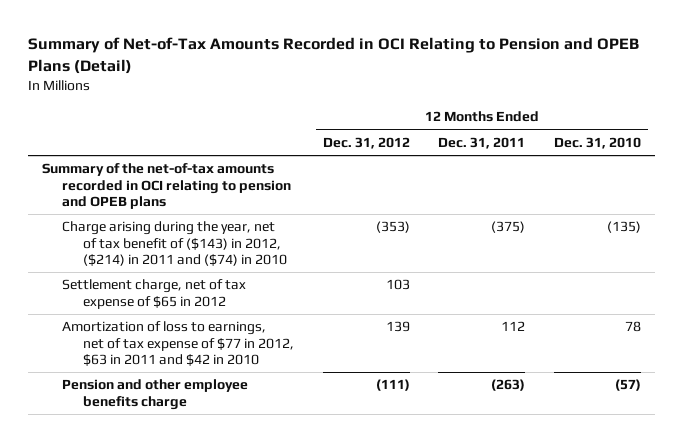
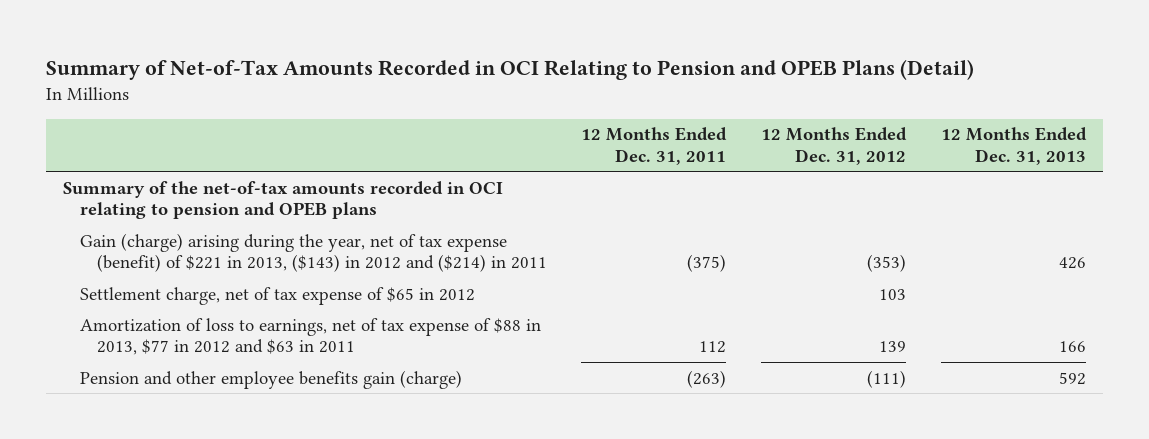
- | 12 Months Ended Dec. 31, 2012 | 12 Months Ended Dec. 31, 2011 | 12 Months Ended Dec. 31, 2010
+ | 12 Months Ended Dec. 31, 2011 | 12 Months Ended Dec. 31, 2012 | 12 Months Ended Dec. 31, 2013
- Charge arising during the year, net of tax benefit of ($143) in 2012, ($214) in 2011 and ($74) in 2010 | (353) | (375) | (135)
+ Gain (charge) arising during the year, net of tax expense (benefit) of $221 in 2013, ($143) in 2012 and ($214) in 2011 | (375) | (353) | 426
- Amortization of loss to earnings, net of tax expense of $77 in 2012, $63 in 2011 and $42 in 2010 | 139 | 112 | 78
- Pension and other employee benefits charge | (111) | (263) | (57)
+ Amortization of loss to earnings, net of tax expense of $88 in 2013, $77 in 2012 and $63 in 2011 | 112 | 139 | 166
+ Pension and other employee benefits gain (charge) | (263) | (111) | 592

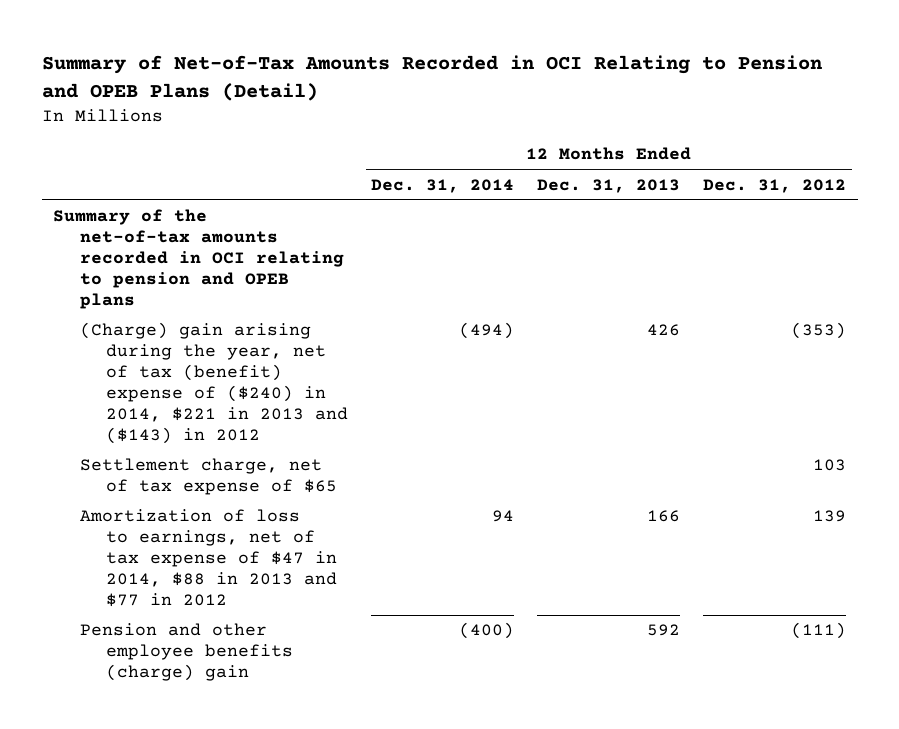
- | 12 Months Ended Dec. 31, 2011 | 12 Months Ended Dec. 31, 2012 | 12 Months Ended Dec. 31, 2013
+ | 12 Months Ended Dec. 31, 2014 | 12 Months Ended Dec. 31, 2013 | 12 Months Ended Dec. 31, 2012
- Gain (charge) arising during the year, net of tax expense (benefit) of $221 in 2013, ($143) in 2012 and ($214) in 2011 | (375) | (353) | 426
- Settlement charge, net of tax expense of $65 in 2012 | | 103 |
- Amortization of loss to earnings, net of tax expense of $88 in 2013, $77 in 2012 and $63 in 2011 | 112 | 139 | 166
- Pension and other employee benefits gain (charge) | (263) | (111) | 592
+ (Charge) gain arising during the year, net of tax (benefit) expense of ($240) in 2014, $221 in 2013 and ($143) in 2012 | (494) | 426 | (353)
+ Settlement charge, net of tax expense of $65 | | | 103
+ Amortization of loss to earnings, net of tax expense of $47 in 2014, $88 in 2013 and $77 in 2012 | 94 | 166 | 139
+ Pension and other employee benefits (charge) gain | (400) | 592 | (111)

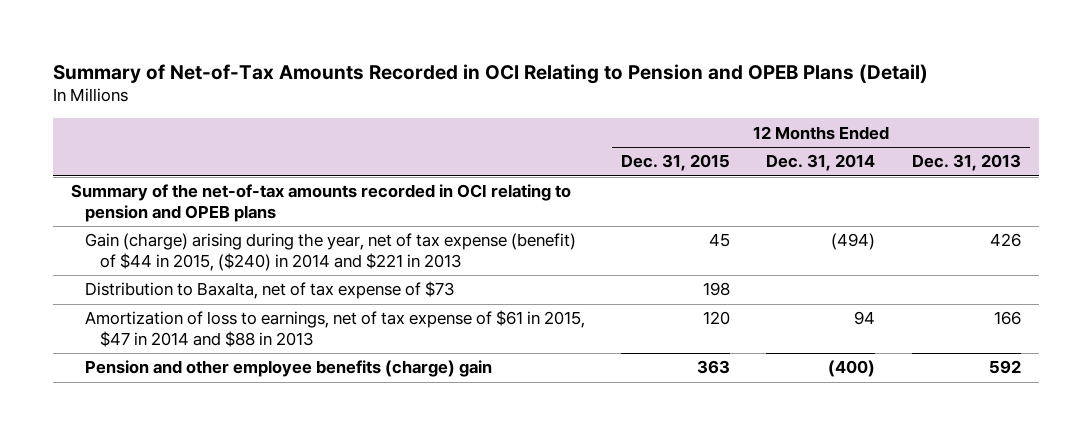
- | 12 Months Ended Dec. 31, 2014 | 12 Months Ended Dec. 31, 2013 | 12 Months Ended Dec. 31, 2012
+ | 12 Months Ended Dec. 31, 2015 | 12 Months Ended Dec. 31, 2014 | 12 Months Ended Dec. 31, 2013
- (Charge) gain arising during the year, net of tax (benefit) expense of ($240) in 2014, $221 in 2013 and ($143) in 2012 | (494) | 426 | (353)
- Settlement charge, net of tax expense of $65 | | | 103
- Amortization of loss to earnings, net of tax expense of $47 in 2014, $88 in 2013 and $77 in 2012 | 94 | 166 | 139
+ Gain (charge) arising during the year, net of tax expense (benefit) of $44 in 2015, ($240) in 2014 and $221 in 2013 | 45 | (494) | 426
+ Distribution to Baxalta, net of tax expense of $73 | 198 | |
+ Amortization of loss to earnings, net of tax expense of $61 in 2015, $47 in 2014 and $88 in 2013 | 120 | 94 | 166

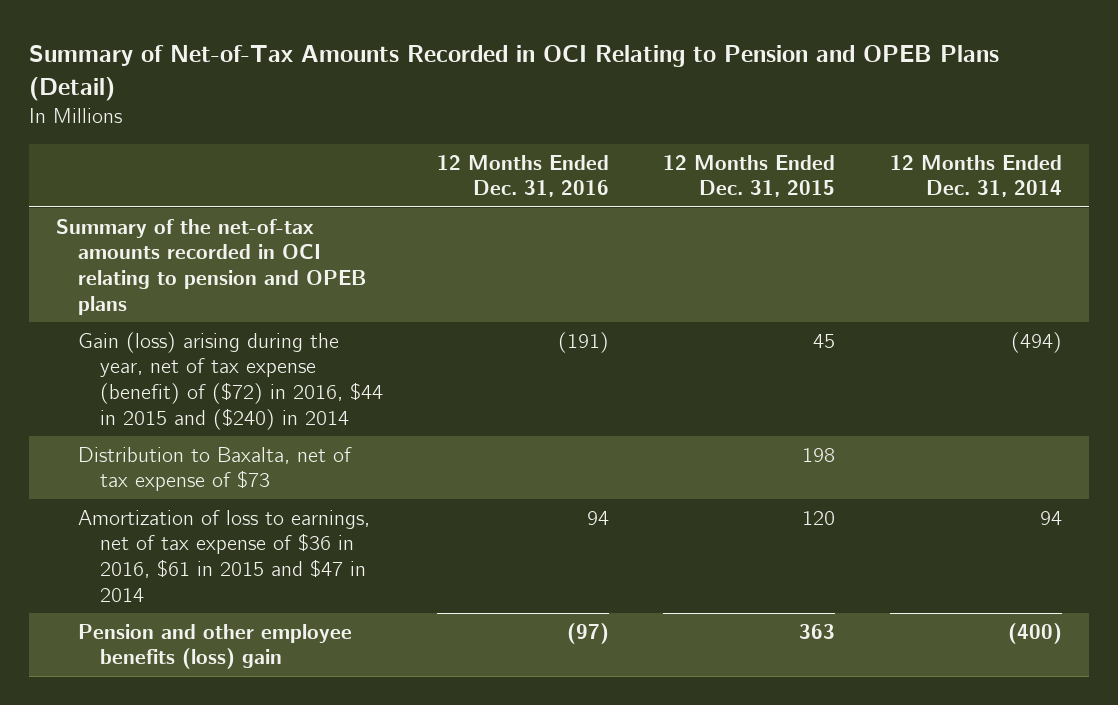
- | 12 Months Ended Dec. 31, 2015 | 12 Months Ended Dec. 31, 2014 | 12 Months Ended Dec. 31, 2013
+ | 12 Months Ended Dec. 31, 2016 | 12 Months Ended Dec. 31, 2015 | 12 Months Ended Dec. 31, 2014
- Gain (charge) arising during the year, net of tax expense (benefit) of $44 in 2015, ($240) in 2014 and $221 in 2013 | 45 | (494) | 426
+ Gain (loss) arising during the year, net of tax expense (benefit) of ($72) in 2016, $44 in 2015 and ($240) in 2014 | (191) | 45 | (494)
- Amortization of loss to earnings, net of tax expense of $61 in 2015, $47 in 2014 and $88 in 2013 | 120 | 94 | 166
- Pension and other employee benefits (charge) gain | 363 | (400) | 592
+ Amortization of loss to earnings, net of tax expense of $36 in 2016, $61 in 2015 and $47 in 2014 | 94 | 120 | 94
+ Pension and other employee benefits (loss) gain | (97) | 363 | (400)

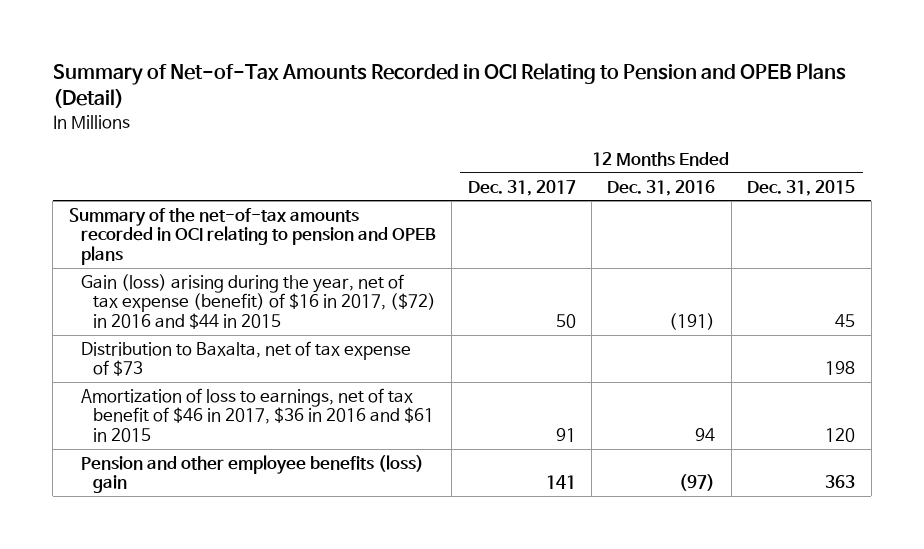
- | 12 Months Ended Dec. 31, 2016 | 12 Months Ended Dec. 31, 2015 | 12 Months Ended Dec. 31, 2014
+ | 12 Months Ended Dec. 31, 2017 | 12 Months Ended Dec. 31, 2016 | 12 Months Ended Dec. 31, 2015
- Gain (loss) arising during the year, net of tax expense (benefit) of ($72) in 2016, $44 in 2015 and ($240) in 2014 | (191) | 45 | (494)
+ Gain (loss) arising during the year, net of tax expense (benefit) of $16 in 2017, ($72) in 2016 and $44 in 2015 | 50 | (191) | 45
- Amortization of loss to earnings, net of tax expense of $36 in 2016, $61 in 2015 and $47 in 2014 | 94 | 120 | 94
+ Amortization of loss to earnings, net of tax benefit of $46 in 2017, $36 in 2016 and $61 in 2015 | 91 | 94 | 120

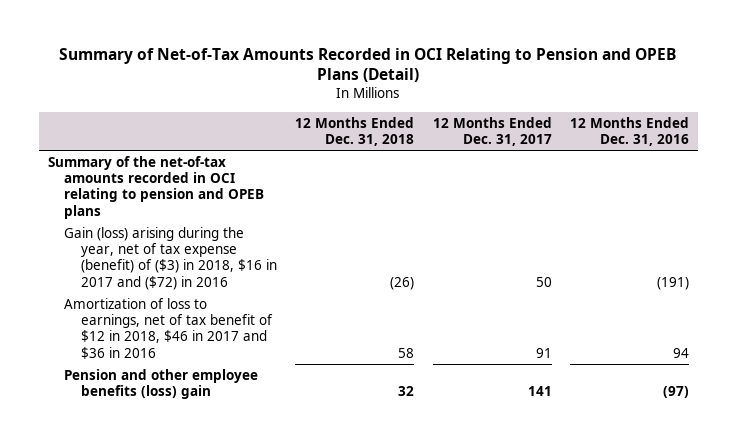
- | 12 Months Ended Dec. 31, 2017 | 12 Months Ended Dec. 31, 2016 | 12 Months Ended Dec. 31, 2015
+ | 12 Months Ended Dec. 31, 2018 | 12 Months Ended Dec. 31, 2017 | 12 Months Ended Dec. 31, 2016
- Gain (loss) arising during the year, net of tax expense (benefit) of $16 in 2017, ($72) in 2016 and $44 in 2015 | 50 | (191) | 45
- Distribution to Baxalta, net of tax expense of $73 | | | 198
- Amortization of loss to earnings, net of tax benefit of $46 in 2017, $36 in 2016 and $61 in 2015 | 91 | 94 | 120
+ Gain (loss) arising during the year, net of tax expense (benefit) of ($3) in 2018, $16 in 2017 and ($72) in 2016 | (26) | 50 | (191)
+ Amortization of loss to earnings, net of tax benefit of $12 in 2018, $46 in 2017 and $36 in 2016 | 58 | 91 | 94

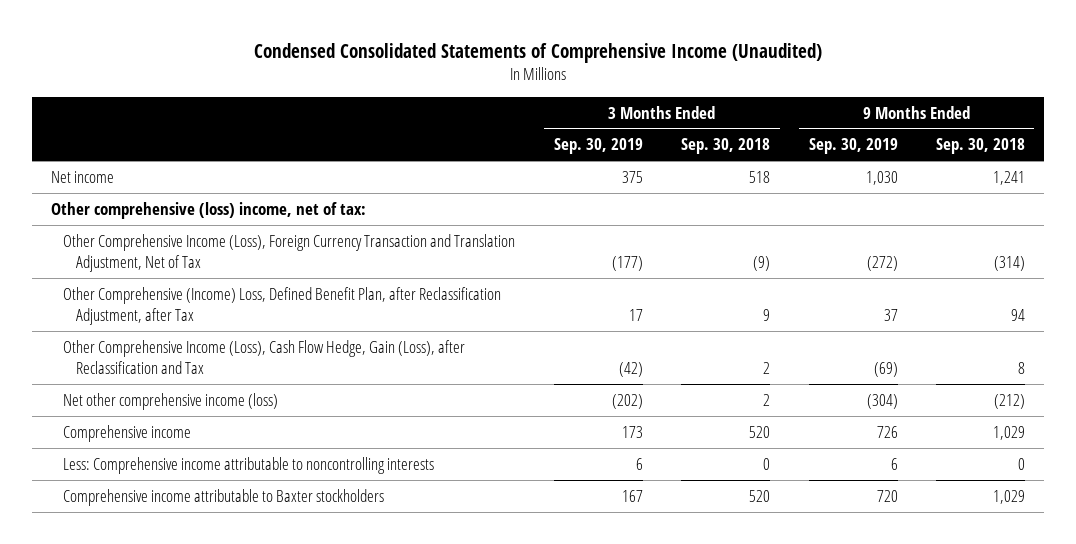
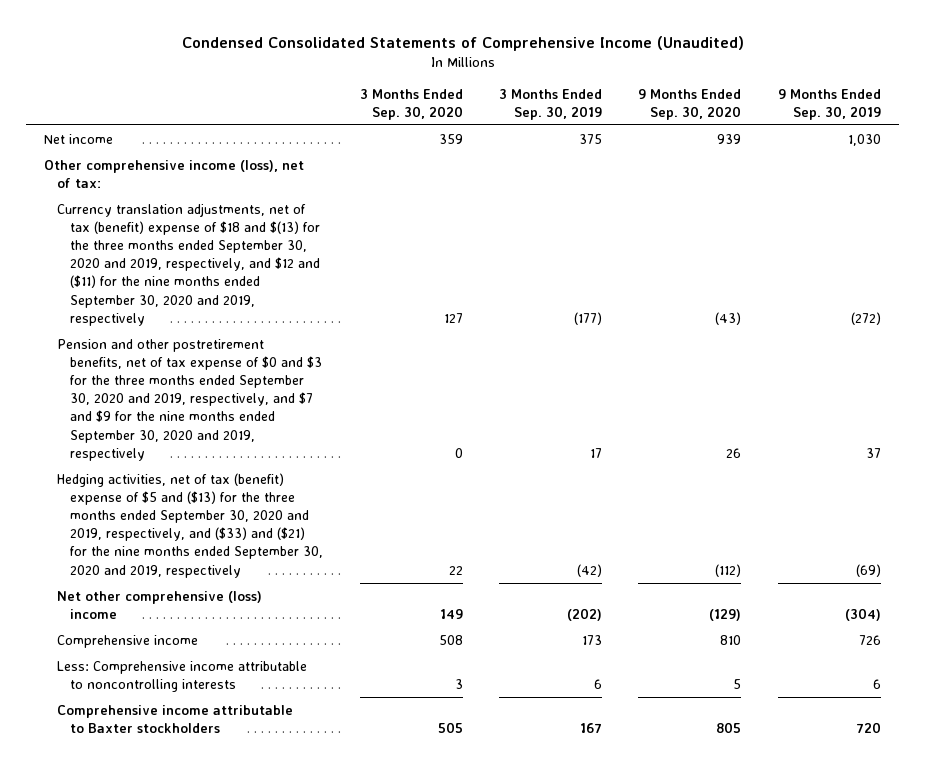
- | 3 Months Ended Sep. 30, 2019 | 3 Months Ended Sep. 30, 2018 | 9 Months Ended Sep. 30, 2019 | 9 Months Ended Sep. 30, 2018
+ | 3 Months Ended Sep. 30, 2020 | 3 Months Ended Sep. 30, 2019 | 9 Months Ended Sep. 30, 2020 | 9 Months Ended Sep. 30, 2019
- Other comprehensive (loss) income, net of tax:
- Other Comprehensive Income (Loss), Foreign Currency Transaction and Translation Adjustment, Net of Tax | (177) | (9) | (272) | (314)
- Other Comprehensive (Income) Loss, Defined Benefit Plan, after Reclassification Adjustment, after Tax | 17 | 9 | 37 | 94
- Other Comprehensive Income (Loss), Cash Flow Hedge, Gain (Loss), after Reclassification and Tax | (42) | 2 | (69) | 8
- Net other comprehensive income (loss) | (202) | 2 | (304) | (212)
+ Other comprehensive income (loss), net of tax:
+ Currency translation adjustments, net of tax (benefit) expense of $18 and $(13) for the three months ended September 30, 2020 and 2019, respectively, and $12 and ($11) for the nine months ended September 30, 2020 and 2019, respectively | 127 | (177) | (43) | (272)
+ Pension and other postretirement benefits, net of tax expense of $0 and $3 for the three months ended September 30, 2020 and 2019, respectively, and $7 and $9 for the nine months ended September 30, 2020 and 2019, respectively | 0 | 17 | 26 | 37
+ Hedging activities, net of tax (benefit) expense of $5 and ($13) for the three months ended September 30, 2020 and 2019, respectively, and ($33) and ($21) for the nine months ended September 30, 2020 and 2019, respectively | 22 | (42) | (112) | (69)
+ Net other comprehensive (loss) income | 149 | (202) | (129) | (304)

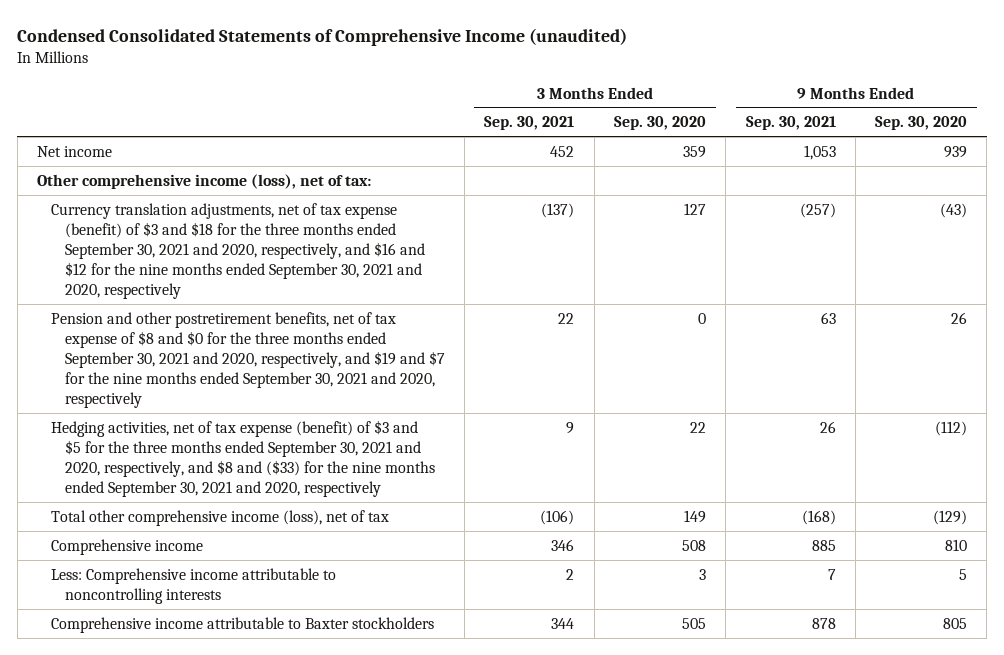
- Condensed Consolidated Statements of Comprehensive Income (Unaudited)
+ Condensed Consolidated Statements of Comprehensive Income (unaudited)
- | 3 Months Ended Sep. 30, 2020 | 3 Months Ended Sep. 30, 2019 | 9 Months Ended Sep. 30, 2020 | 9 Months Ended Sep. 30, 2019
+ | 3 Months Ended Sep. 30, 2021 | 3 Months Ended Sep. 30, 2020 | 9 Months Ended Sep. 30, 2021 | 9 Months Ended Sep. 30, 2020
- Currency translation adjustments, net of tax (benefit) expense of $18 and $(13) for the three months ended September 30, 2020 and 2019, respectively, and $12 and ($11) for the nine months ended September 30, 2020 and 2019, respectively | 127 | (177) | (43) | (272)
- Pension and other postretirement benefits, net of tax expense of $0 and $3 for the three months ended September 30, 2020 and 2019, respectively, and $7 and $9 for the nine months ended September 30, 2020 and 2019, respectively | 0 | 17 | 26 | 37
- Hedging activities, net of tax (benefit) expense of $5 and ($13) for the three months ended September 30, 2020 and 2019, respectively, and ($33) and ($21) for the nine months ended September 30, 2020 and 2019, respectively | 22 | (42) | (112) | (69)
- Net other comprehensive (loss) income | 149 | (202) | (129) | (304)
+ Currency translation adjustments, net of tax expense (benefit) of $3 and $18 for the three months ended September 30, 2021 and 2020, respectively, and $16 and $12 for the nine months ended September 30, 2021 and 2020, respectively | (137) | 127 | (257) | (43)
+ Pension and other postretirement benefits, net of tax expense of $8 and $0 for the three months ended September 30, 2021 and 2020, respectively, and $19 and $7 for the nine months ended September 30, 2021 and 2020, respectively | 22 | 0 | 63 | 26
+ Hedging activities, net of tax expense (benefit) of $3 and $5 for the three months ended September 30, 2021 and 2020, respectively, and $8 and ($33) for the nine months ended September 30, 2021 and 2020, respectively | 9 | 22 | 26 | (112)
+ Total other comprehensive income (loss), net of tax | (106) | 149 | (168) | (129)

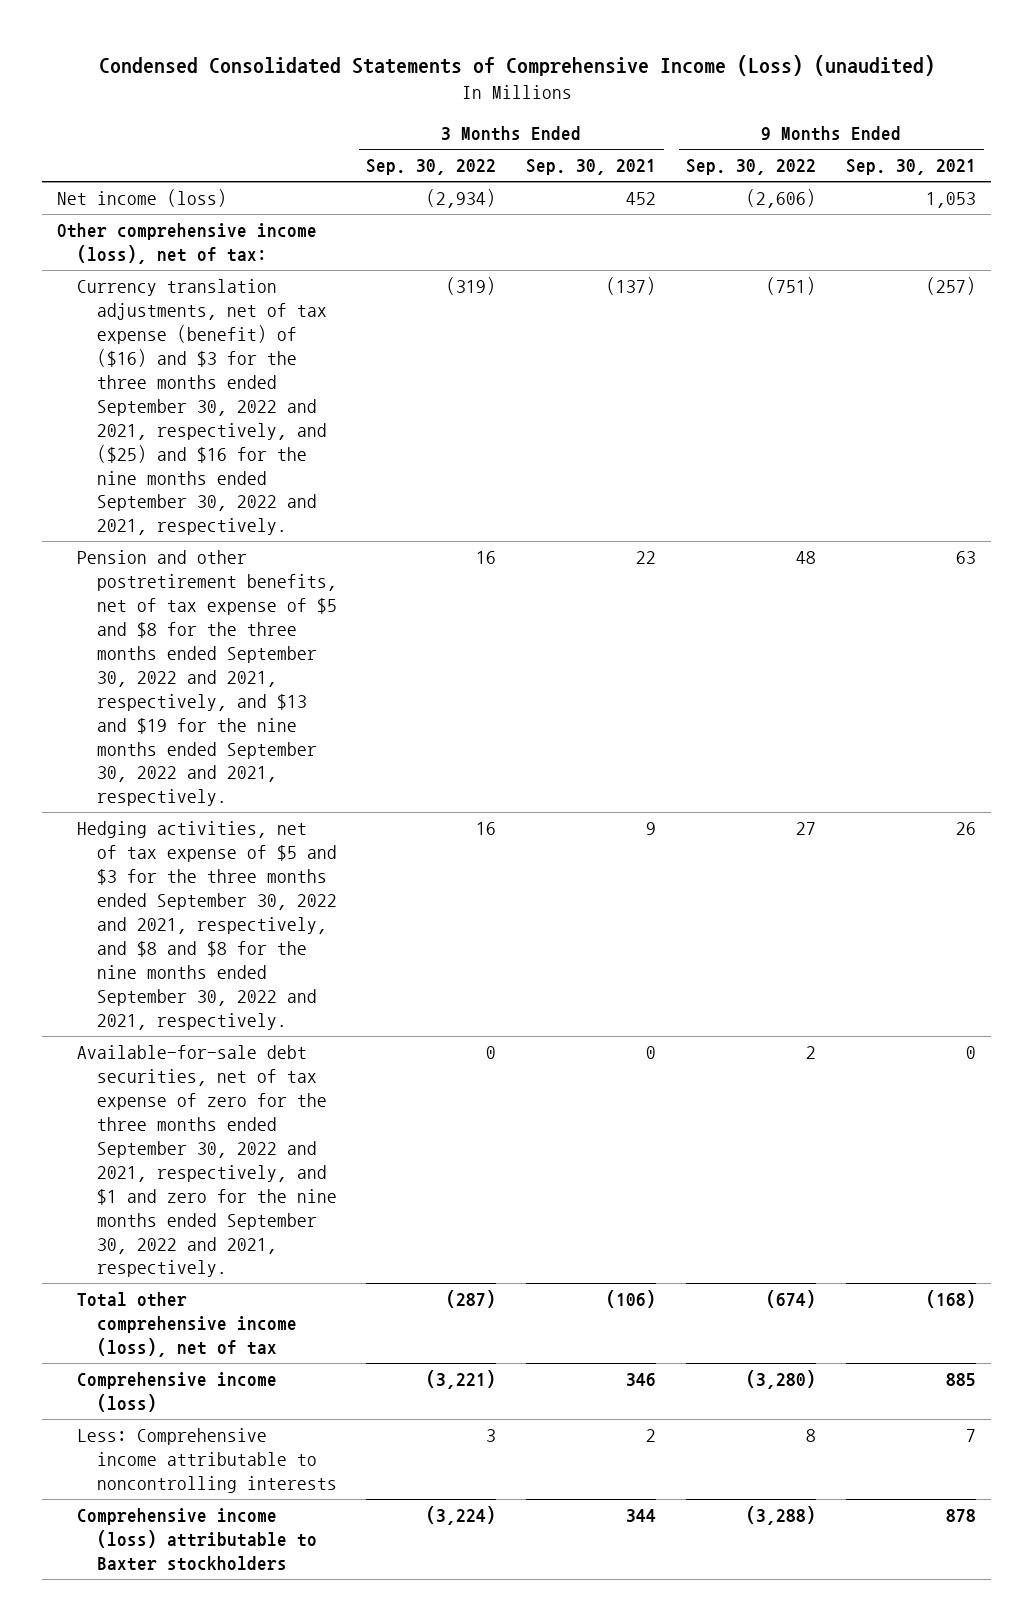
- Condensed Consolidated Statements of Comprehensive Income (unaudited)
+ Condensed Consolidated Statements of Comprehensive Income (Loss) (unaudited)
- | 3 Months Ended Sep. 30, 2021 | 3 Months Ended Sep. 30, 2020 | 9 Months Ended Sep. 30, 2021 | 9 Months Ended Sep. 30, 2020
+ | 3 Months Ended Sep. 30, 2022 | 3 Months Ended Sep. 30, 2021 | 9 Months Ended Sep. 30, 2022 | 9 Months Ended Sep. 30, 2021
- Net income | 452 | 359 | 1,053 | 939
+ Net income (loss) | (2,934) | 452 | (2,606) | 1,053
- Currency translation adjustments, net of tax expense (benefit) of $3 and $18 for the three months ended September 30, 2021 and 2020, respectively, and $16 and $12 for the nine months ended September 30, 2021 and 2020, respectively | (137) | 127 | (257) | (43)
- Pension and other postretirement benefits, net of tax expense of $8 and $0 for the three months ended September 30, 2021 and 2020, respectively, and $19 and $7 for the nine months ended September 30, 2021 and 2020, respectively | 22 | 0 | 63 | 26
- Hedging activities, net of tax expense (benefit) of $3 and $5 for the three months ended September 30, 2021 and 2020, respectively, and $8 and ($33) for the nine months ended September 30, 2021 and 2020, respectively | 9 | 22 | 26 | (112)
+ Currency translation adjustments, net of tax expense (benefit) of ($16) and $3 for the three months ended September 30, 2022 and 2021, respectively, and ($25) and $16 for the nine months ended September 30, 2022 and 2021, respectively. | (319) | (137) | (751) | (257)
+ Pension and other postretirement benefits, net of tax expense of $5 and $8 for the three months ended September 30, 2022 and 2021, respectively, and $13 and $19 for the nine months ended September 30, 2022 and 2021, respectively. | 16 | 22 | 48 | 63
+ Hedging activities, net of tax expense of $5 and $3 for the three months ended September 30, 2022 and 2021, respectively, and $8 and $8 for the nine months ended September 30, 2022 and 2021, respectively. | 16 | 9 | 27 | 26
+ Available-for-sale debt securities, net of tax expense of zero for the three months ended September 30, 2022 and 2021, respectively, and $1 and zero for the nine months ended September 30, 2022 and 2021, respectively. | 0 | 0 | 2 | 0
- Comprehensive income | 346 | 508 | 885 | 810
+ Comprehensive income (loss) | (3,221) | 346 | (3,280) | 885
- Comprehensive income attributable to Baxter stockholders | 344 | 505 | 878 | 805
+ Comprehensive income (loss) attributable to Baxter stockholders | (3,224) | 344 | (3,288) | 878

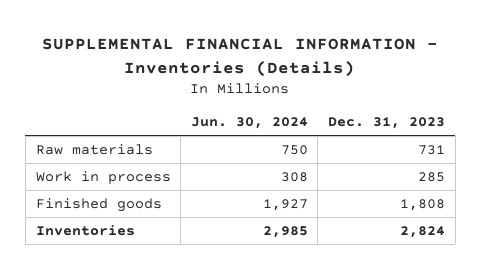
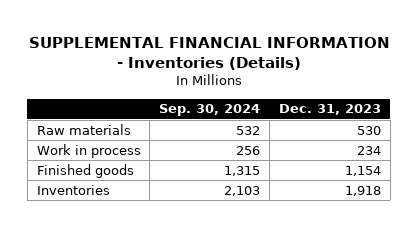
- | Jun. 30, 2024 | Dec. 31, 2023
+ | Sep. 30, 2024 | Dec. 31, 2023
- Raw materials | 750 | 731
- Work in process | 308 | 285
- Finished goods | 1,927 | 1,808
- Inventories | 2,985 | 2,824
+ Raw materials | 532 | 530
+ Work in process | 256 | 234
+ Finished goods | 1,315 | 1,154
+ Inventories | 2,103 | 1,918

